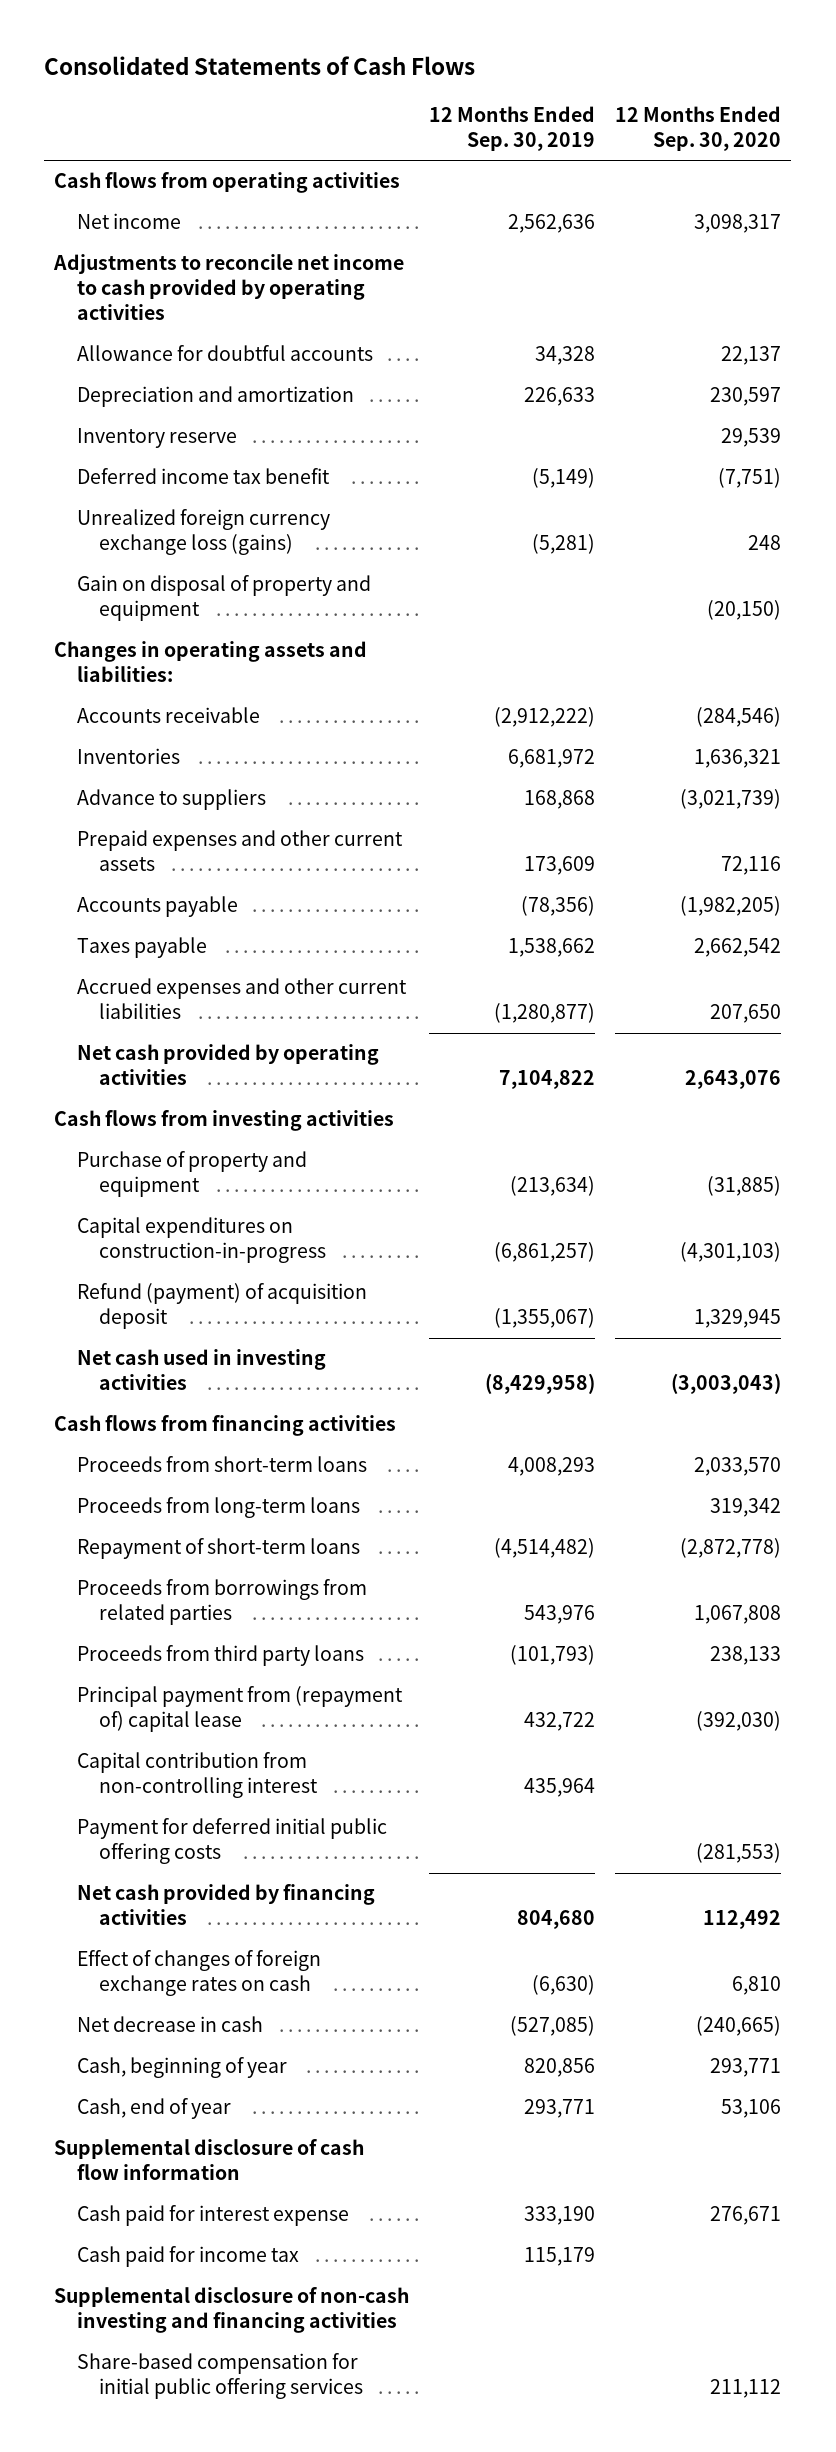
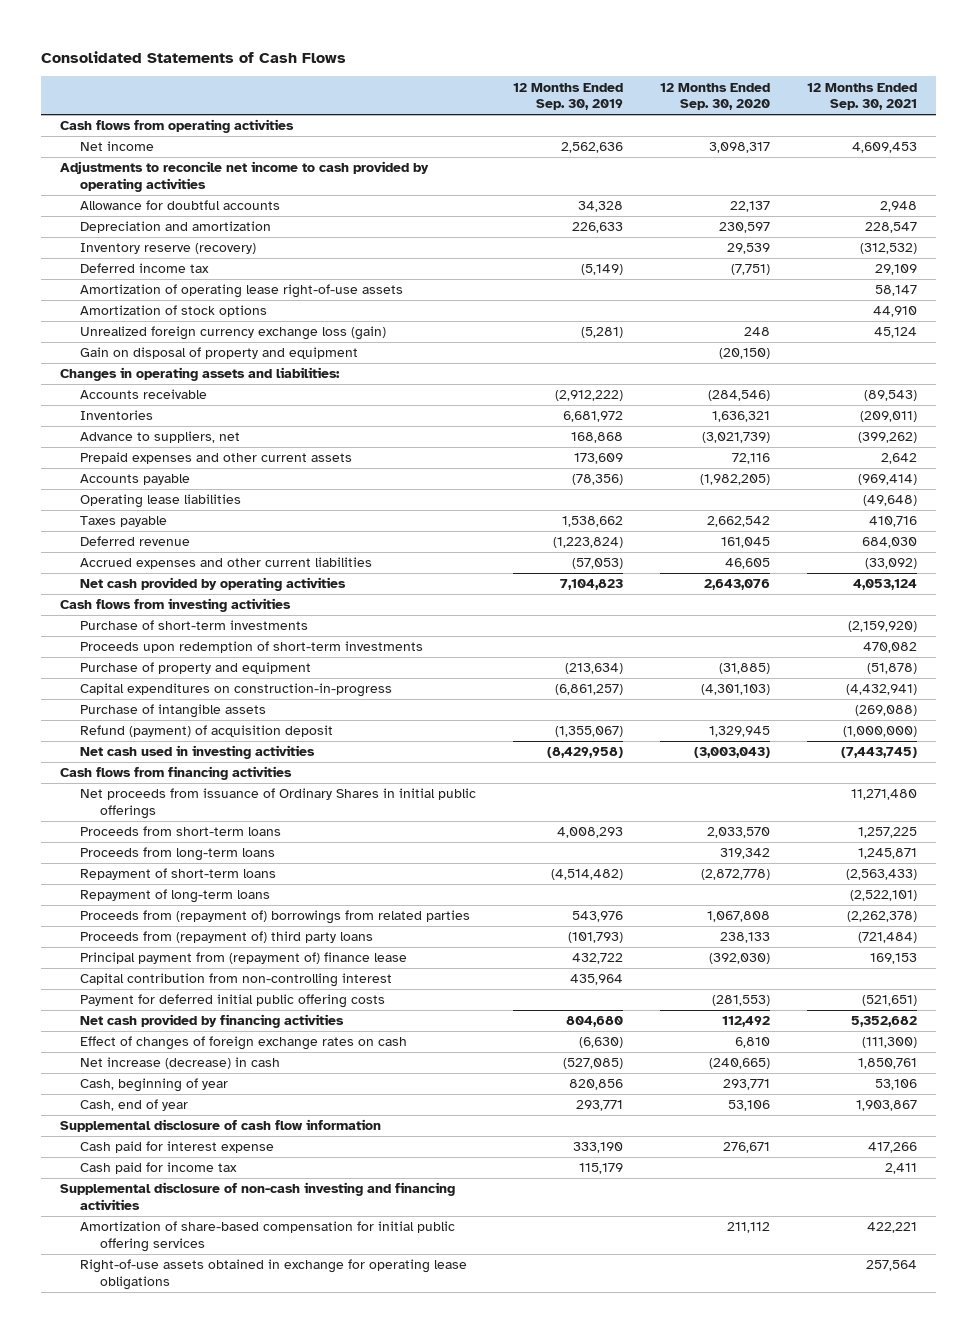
- | 12 Months Ended Sep. 30, 2019 | 12 Months Ended Sep. 30, 2020
+ | 12 Months Ended Sep. 30, 2019 | 12 Months Ended Sep. 30, 2020 | 12 Months Ended Sep. 30, 2021
- Inventory reserve | | 29,539
- Deferred income tax benefit | (5,149) | (7,751)
- Unrealized foreign currency exchange loss (gains) | (5,281) | 248
+ Inventory reserve (recovery) | | 29,539 | (312,532)
+ Deferred income tax | (5,149) | (7,751) | 29,109
+ Amortization of operating lease right-of-use assets | | | 58,147
+ Amortization of stock options | | | 44,910
+ Unrealized foreign currency exchange loss (gain) | (5,281) | 248 | 45,124
- Advance to suppliers | 168,868 | (3,021,739)
+ Advance to suppliers, net | 168,868 | (3,021,739) | (399,262)
+ Operating lease liabilities | | | (49,648)
- Accrued expenses and other current liabilities | (1,280,877) | 207,650
- Net cash provided by operating activities | 7,104,822 | 2,643,076
+ Deferred revenue | (1,223,824) | 161,045 | 684,030
+ Accrued expenses and other current liabilities | (57,053) | 46,605 | (33,092)
+ Net cash provided by operating activities | 7,104,823 | 2,643,076 | 4,053,124
+ Purchase of short-term investments | | | (2,159,920)
+ Proceeds upon redemption of short-term investments | | | 470,082
+ Purchase of intangible assets | | | (269,088)
+ Net proceeds from issuance of Ordinary Shares in initial public offerings | | | 11,271,480
- Proceeds from borrowings from related parties | 543,976 | 1,067,808
- Proceeds from third party loans | (101,793) | 238,133
- Principal payment from (repayment of) capital lease | 432,722 | (392,030)
+ Repayment of long-term loans | | | (2,522,101)
+ Proceeds from (repayment of) borrowings from related parties | 543,976 | 1,067,808 | (2,262,378)
+ Proceeds from (repayment of) third party loans | (101,793) | 238,133 | (721,484)
+ Principal payment from (repayment of) finance lease | 432,722 | (392,030) | 169,153
- Net decrease in cash | (527,085) | (240,665)
+ Net increase (decrease) in cash | (527,085) | (240,665) | 1,850,761
- Share-based compensation for initial public offering services | | 211,112
+ Amortization of share-based compensation for initial public offering services | | 211,112 | 422,221
+ Right-of-use assets obtained in exchange for operating lease obligations | | | 257,564

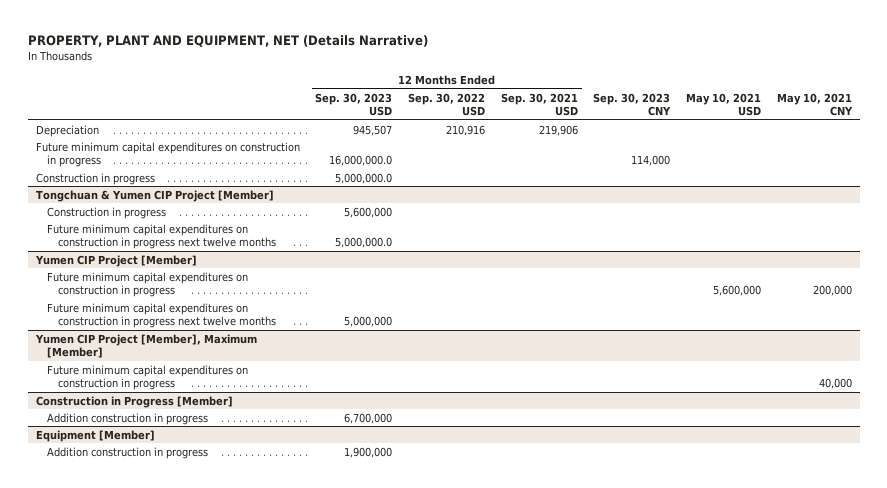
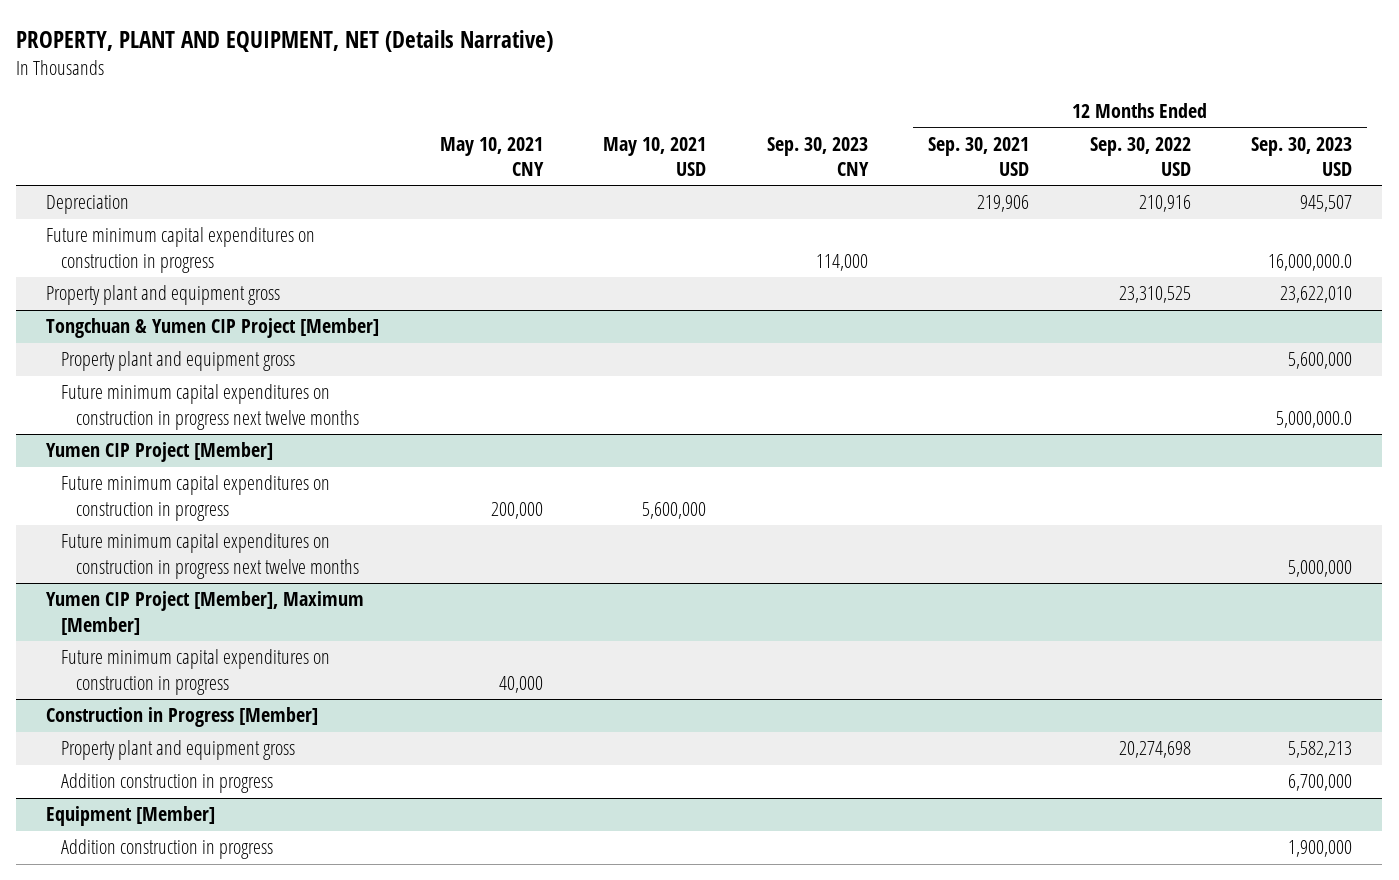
- | 12 Months Ended Sep. 30, 2023 USD | 12 Months Ended Sep. 30, 2022 USD | 12 Months Ended Sep. 30, 2021 USD | Sep. 30, 2023 CNY | May 10, 2021 USD | May 10, 2021 CNY
+ | May 10, 2021 CNY | May 10, 2021 USD | Sep. 30, 2023 CNY | 12 Months Ended Sep. 30, 2021 USD | 12 Months Ended Sep. 30, 2022 USD | 12 Months Ended Sep. 30, 2023 USD
- Construction in progress | 5,000,000.0 | | | | |
+ Property plant and equipment gross | | | | | 23,310,525 | 23,622,010
@ Tongchuan & Yumen CIP Project [Member]
- Construction in progress | 5,600,000 | | | | |
+ Property plant and equipment gross | | | | | | 5,600,000
@ Construction in Progress [Member]
+ Property plant and equipment gross | | | | | 20,274,698 | 5,582,213

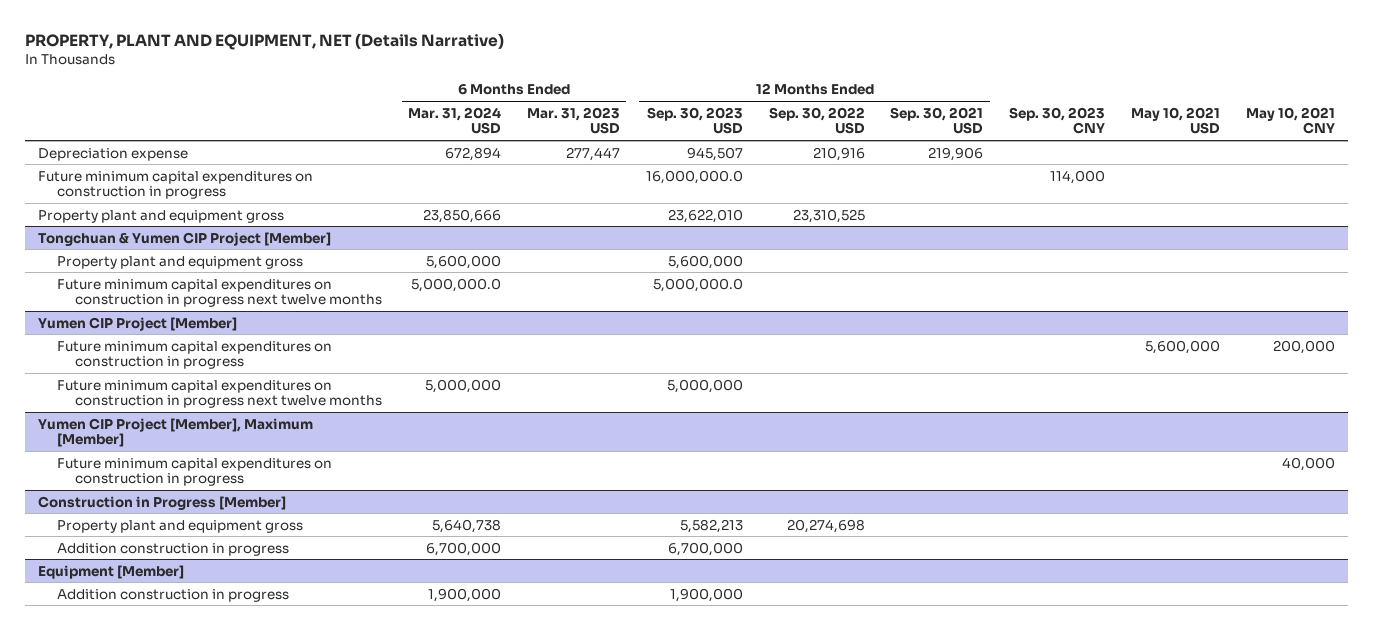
- | May 10, 2021 CNY | May 10, 2021 USD | Sep. 30, 2023 CNY | 12 Months Ended Sep. 30, 2021 USD | 12 Months Ended Sep. 30, 2022 USD | 12 Months Ended Sep. 30, 2023 USD
+ | 6 Months Ended Mar. 31, 2024 USD | 6 Months Ended Mar. 31, 2023 USD | 12 Months Ended Sep. 30, 2023 USD | 12 Months Ended Sep. 30, 2022 USD | 12 Months Ended Sep. 30, 2021 USD | Sep. 30, 2023 CNY | May 10, 2021 USD | May 10, 2021 CNY
- Depreciation | | | | 219,906 | 210,916 | 945,507
+ Depreciation expense | 672,894 | 277,447 | 945,507 | 210,916 | 219,906 | | |

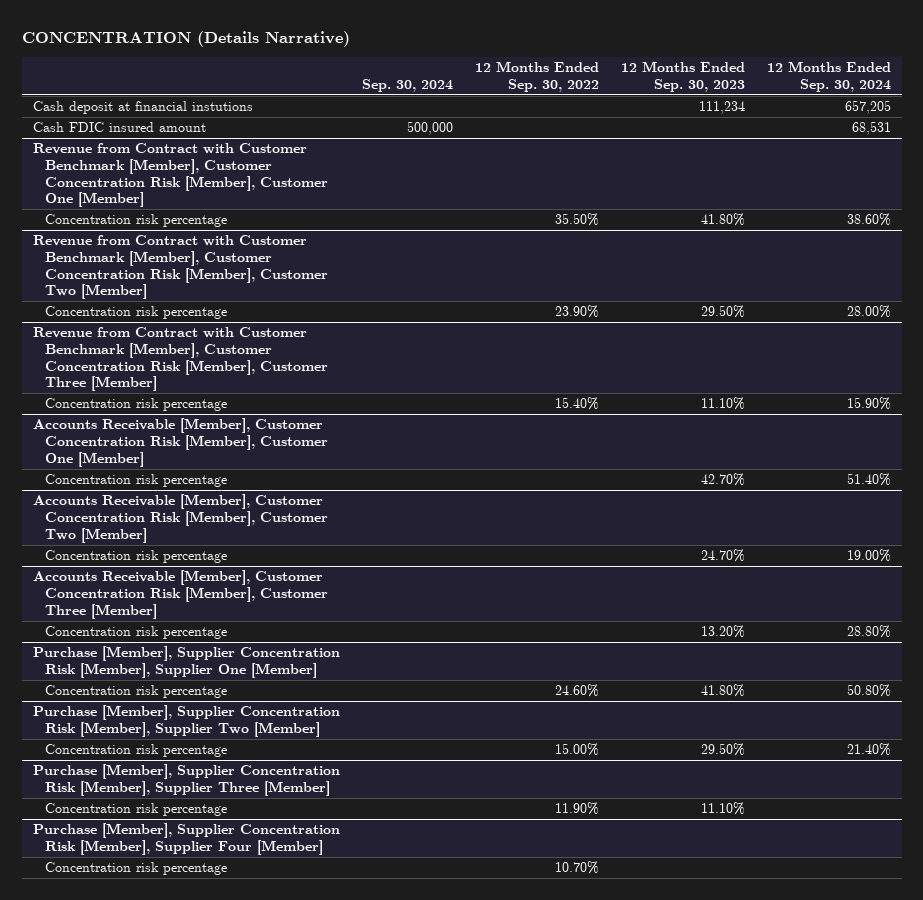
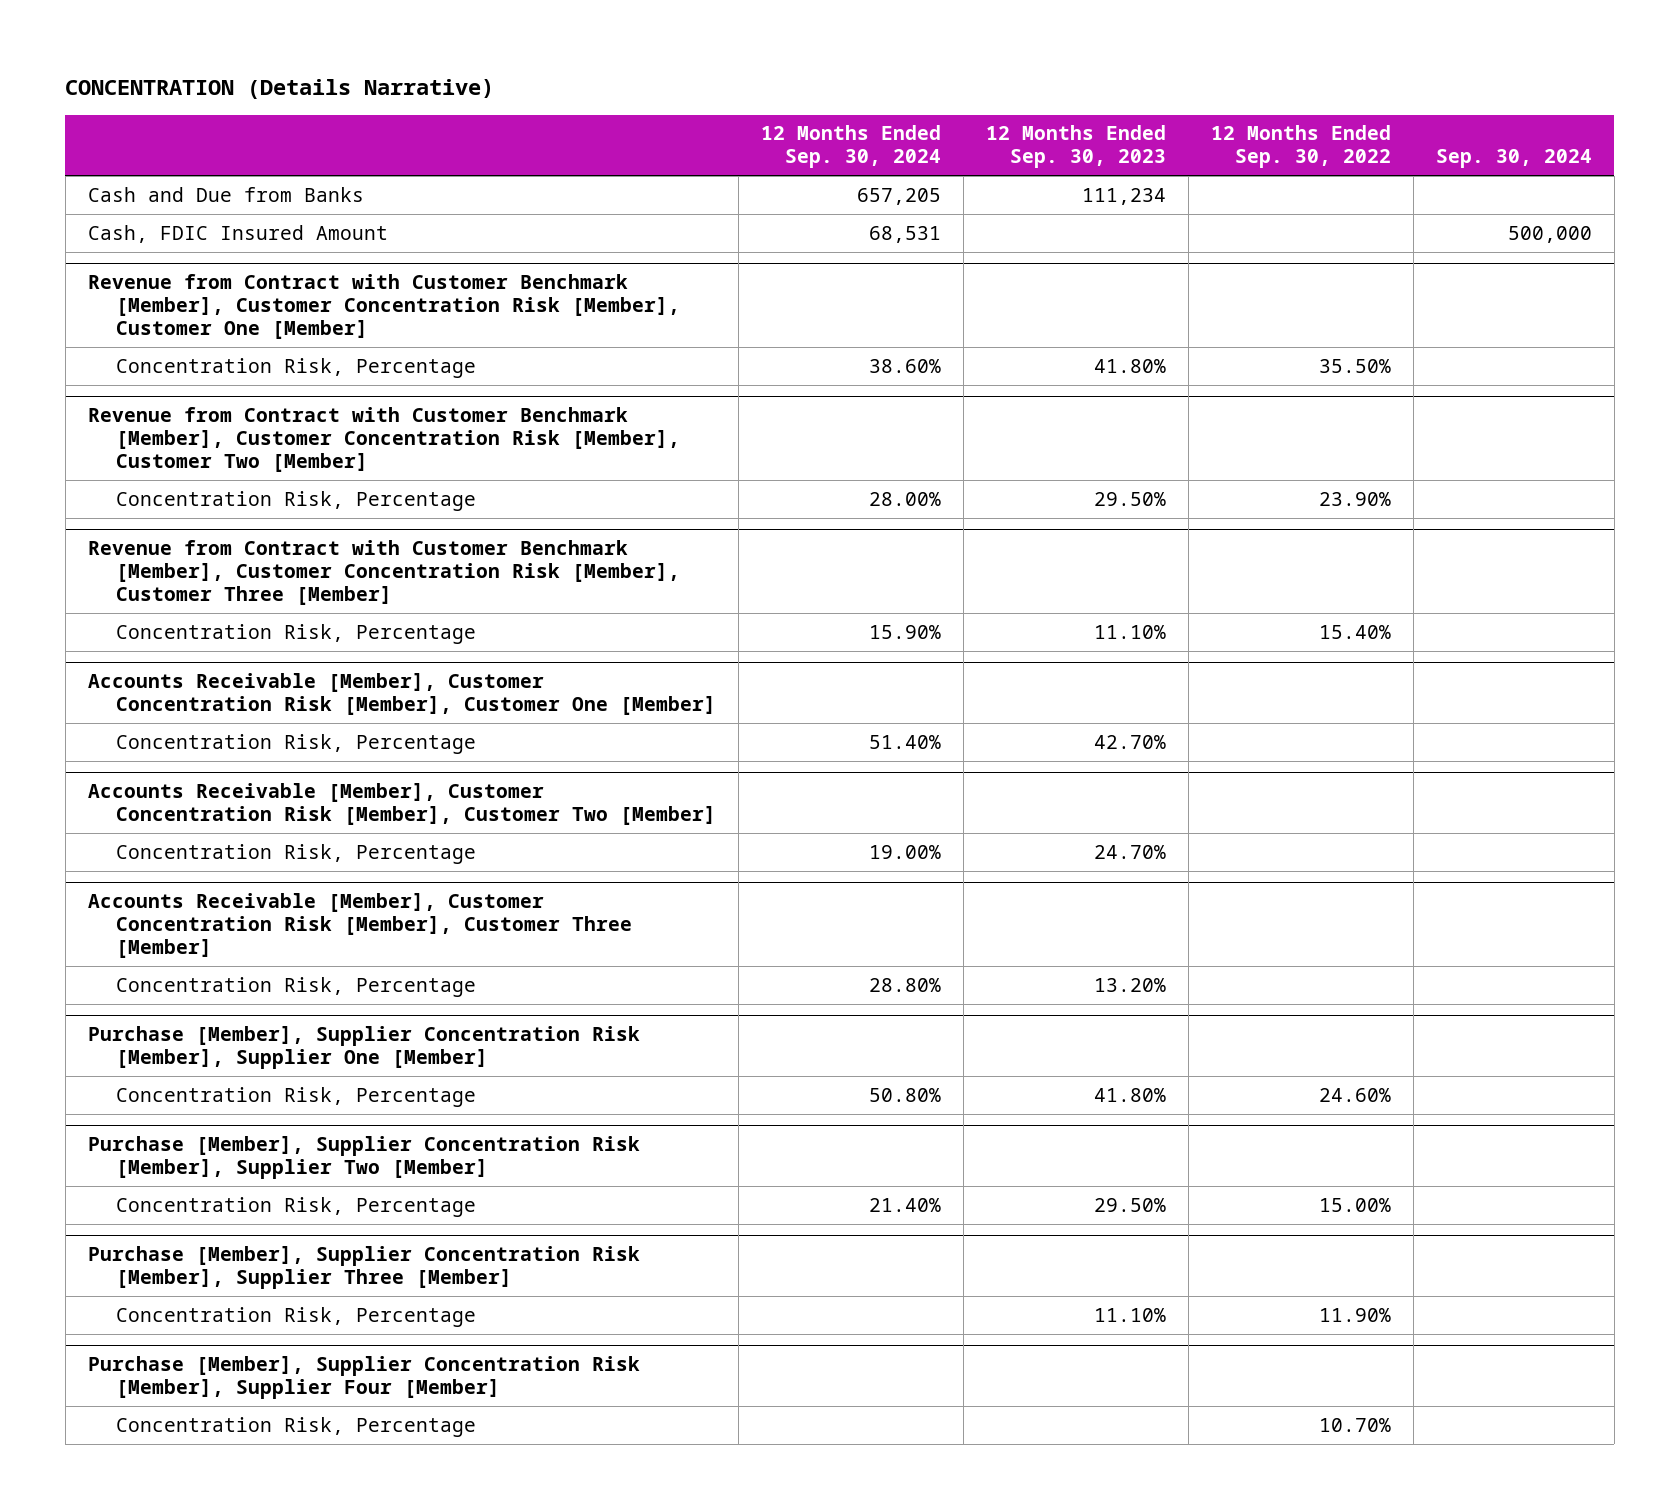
- | Sep. 30, 2024 | 12 Months Ended Sep. 30, 2022 | 12 Months Ended Sep. 30, 2023 | 12 Months Ended Sep. 30, 2024
+ | 12 Months Ended Sep. 30, 2024 | 12 Months Ended Sep. 30, 2023 | 12 Months Ended Sep. 30, 2022 | Sep. 30, 2024
- Cash deposit at financial instutions | | | 111,234 | 657,205
- Cash FDIC insured amount | 500,000 | | | 68,531
+ Cash and Due from Banks | 657,205 | 111,234 | |
+ Cash, FDIC Insured Amount | 68,531 | | | 500,000
@ Revenue from Contract with Customer Benchmark [Member], Customer Concentration Risk [Member], Customer One [Member]
- Concentration risk percentage | | 35.50% | 41.80% | 38.60%
+ Concentration Risk, Percentage | 38.60% | 41.80% | 35.50% |
@ Revenue from Contract with Customer Benchmark [Member], Customer Concentration Risk [Member], Customer Two [Member]
- Concentration risk percentage | | 23.90% | 29.50% | 28.00%
+ Concentration Risk, Percentage | 28.00% | 29.50% | 23.90% |
@ Revenue from Contract with Customer Benchmark [Member], Customer Concentration Risk [Member], Customer Three [Member]
- Concentration risk percentage | | 15.40% | 11.10% | 15.90%
+ Concentration Risk, Percentage | 15.90% | 11.10% | 15.40% |
@ Accounts Receivable [Member], Customer Concentration Risk [Member], Customer One [Member]
- Concentration risk percentage | | | 42.70% | 51.40%
+ Concentration Risk, Percentage | 51.40% | 42.70% | |
@ Accounts Receivable [Member], Customer Concentration Risk [Member], Customer Two [Member]
- Concentration risk percentage | | | 24.70% | 19.00%
+ Concentration Risk, Percentage | 19.00% | 24.70% | |
@ Accounts Receivable [Member], Customer Concentration Risk [Member], Customer Three [Member]
- Concentration risk percentage | | | 13.20% | 28.80%
+ Concentration Risk, Percentage | 28.80% | 13.20% | |
@ Purchase [Member], Supplier Concentration Risk [Member], Supplier One [Member]
- Concentration risk percentage | | 24.60% | 41.80% | 50.80%
+ Concentration Risk, Percentage | 50.80% | 41.80% | 24.60% |
@ Purchase [Member], Supplier Concentration Risk [Member], Supplier Two [Member]
- Concentration risk percentage | | 15.00% | 29.50% | 21.40%
+ Concentration Risk, Percentage | 21.40% | 29.50% | 15.00% |
@ Purchase [Member], Supplier Concentration Risk [Member], Supplier Three [Member]
- Concentration risk percentage | | 11.90% | 11.10% |
+ Concentration Risk, Percentage | | 11.10% | 11.90% |
@ Purchase [Member], Supplier Concentration Risk [Member], Supplier Four [Member]
- Concentration risk percentage | | 10.70% | |
+ Concentration Risk, Percentage | | | 10.70% |

